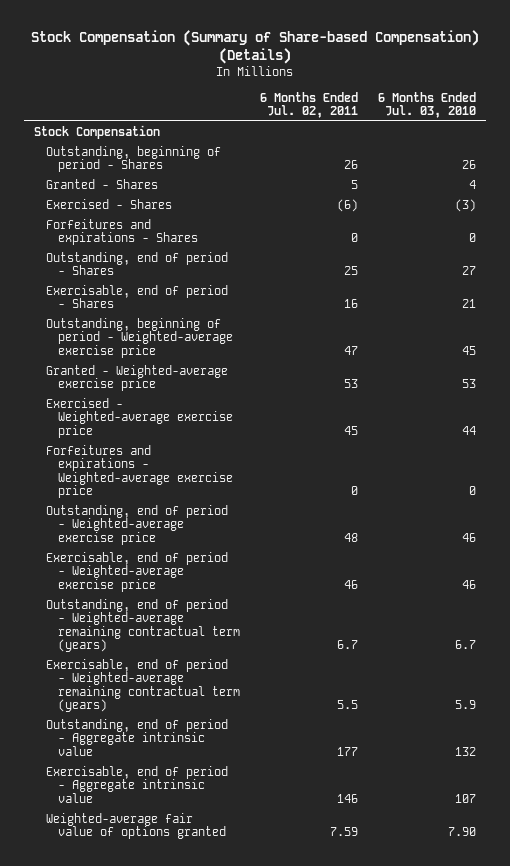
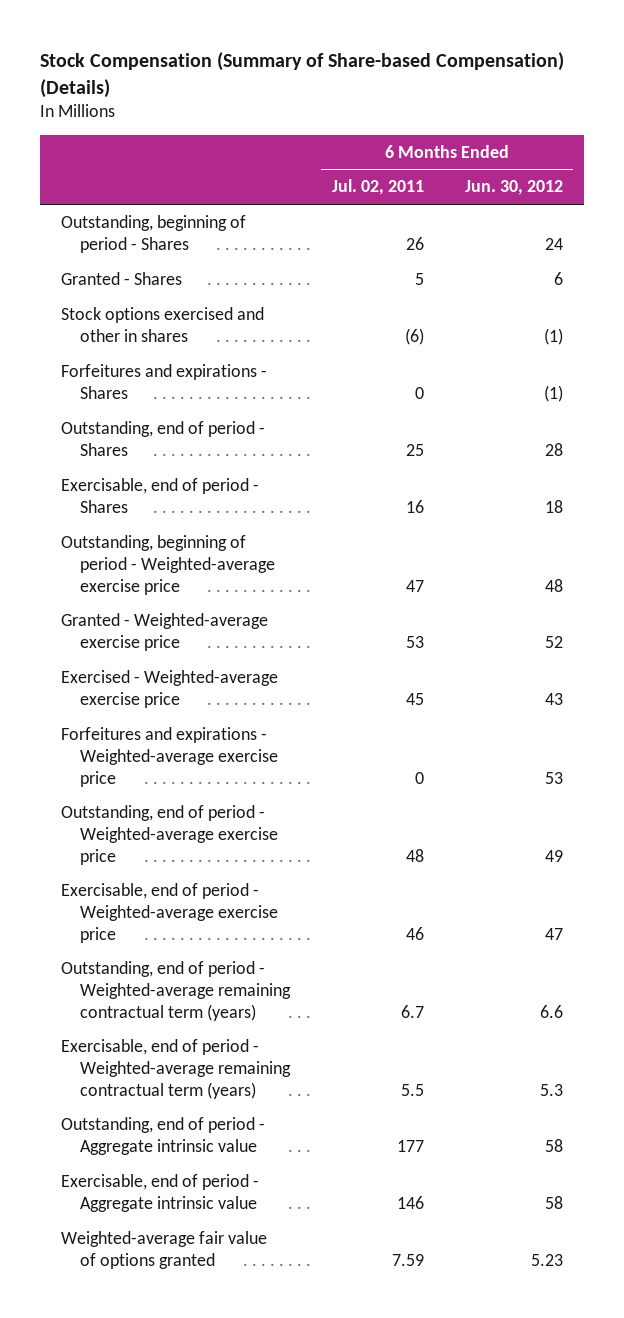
- | 6 Months Ended Jul. 02, 2011 | 6 Months Ended Jul. 03, 2010
+ | 6 Months Ended Jul. 02, 2011 | 6 Months Ended Jun. 30, 2012
- Stock Compensation
- Exercised - Shares | (6) | (3)
+ Stock options exercised and other in shares | (6) | (1)

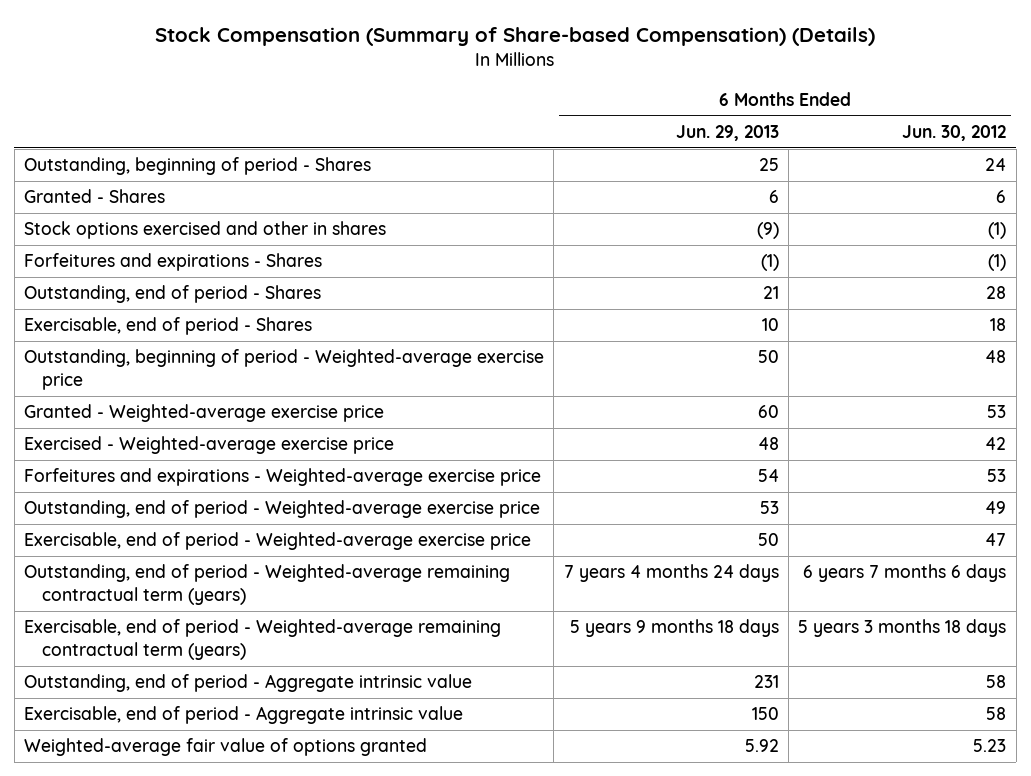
- | 6 Months Ended Jul. 02, 2011 | 6 Months Ended Jun. 30, 2012
+ | 6 Months Ended Jun. 29, 2013 | 6 Months Ended Jun. 30, 2012
- Granted - Weighted-average exercise price | 53 | 52
- Exercised - Weighted-average exercise price | 45 | 43
+ Granted - Weighted-average exercise price | 60 | 53
+ Exercised - Weighted-average exercise price | 48 | 42
- Outstanding, end of period - Weighted-average remaining contractual term (years) | 6.7 | 6.6
- Exercisable, end of period - Weighted-average remaining contractual term (years) | 5.5 | 5.3
+ Outstanding, end of period - Weighted-average remaining contractual term (years) | 7 years 4 months 24 days | 6 years 7 months 6 days
+ Exercisable, end of period - Weighted-average remaining contractual term (years) | 5 years 9 months 18 days | 5 years 3 months 18 days

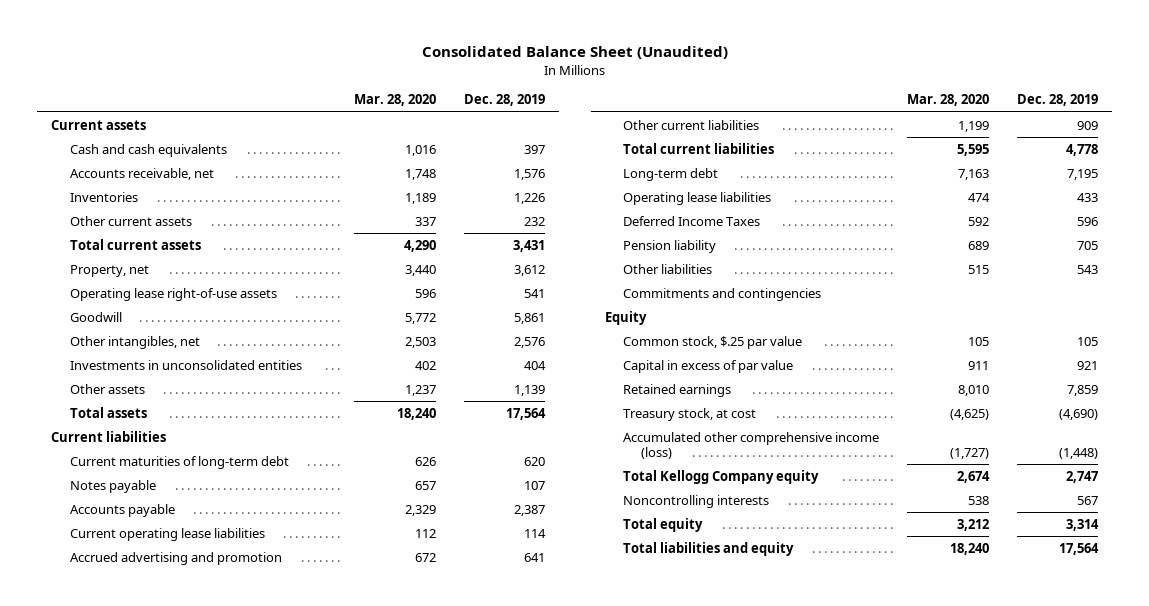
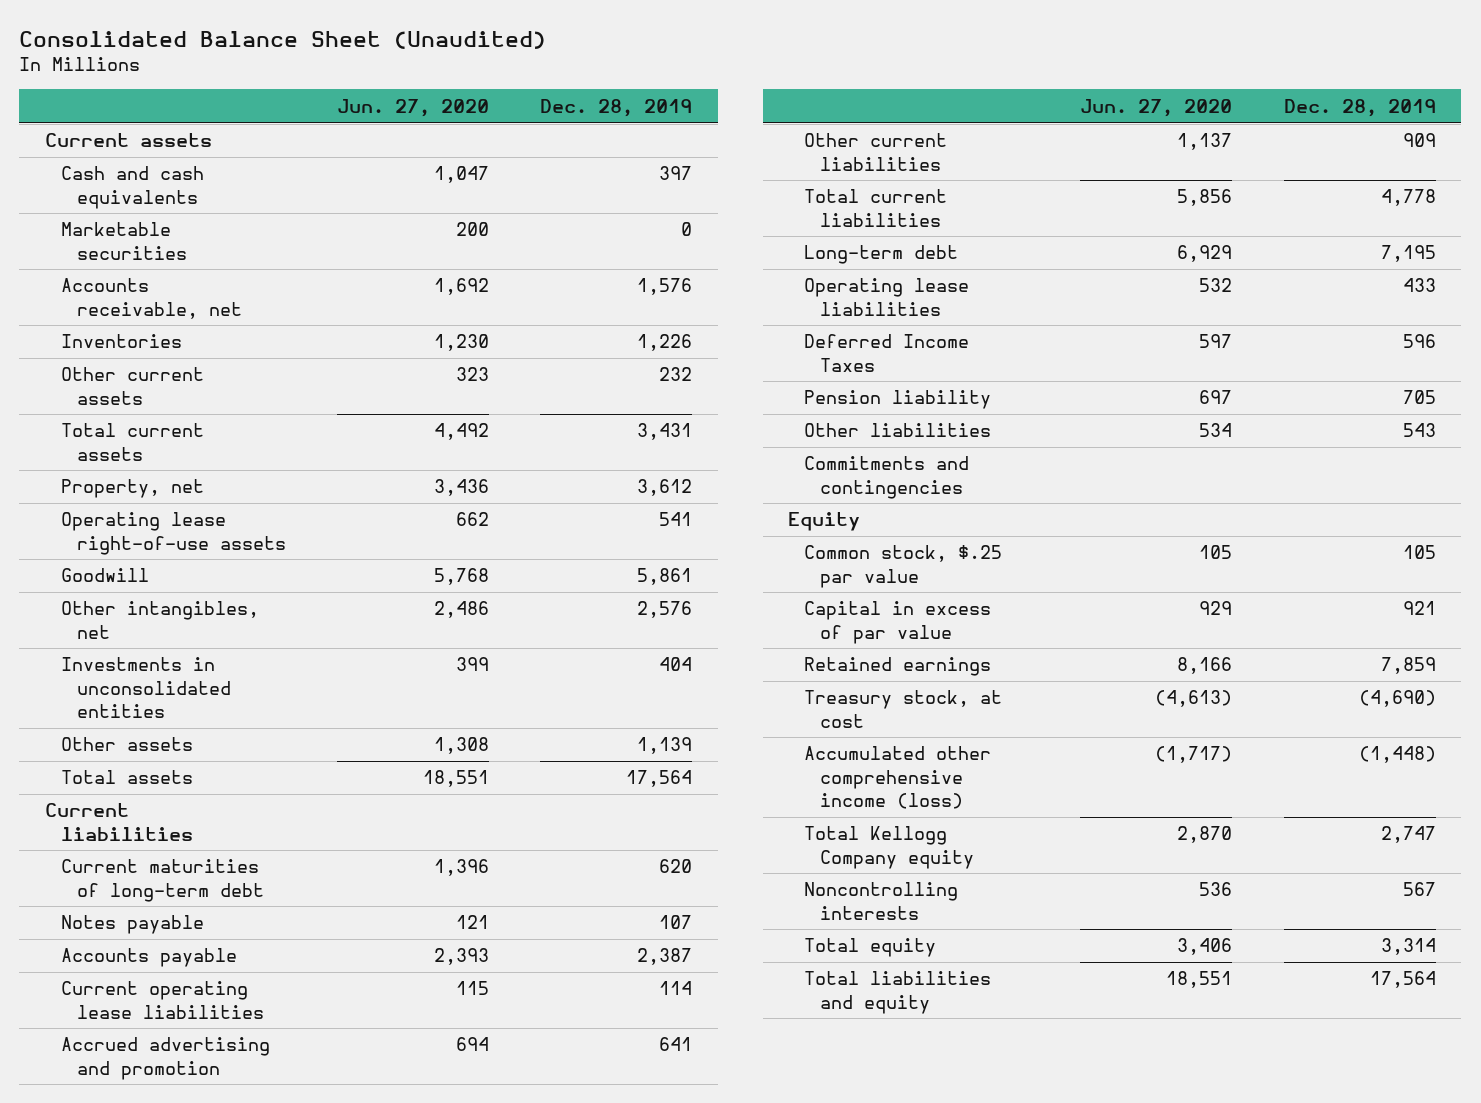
- | Mar. 28, 2020 | Dec. 28, 2019
+ | Jun. 27, 2020 | Dec. 28, 2019
+ Marketable securities | 200 | 0

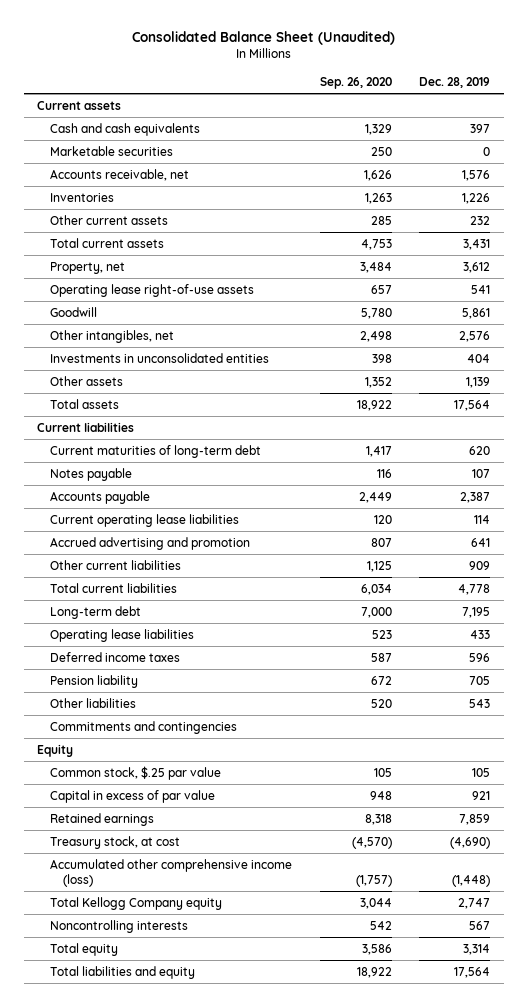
- | Jun. 27, 2020 | Dec. 28, 2019
+ | Sep. 26, 2020 | Dec. 28, 2019
- Deferred Income Taxes | 597 | 596
+ Deferred income taxes | 587 | 596

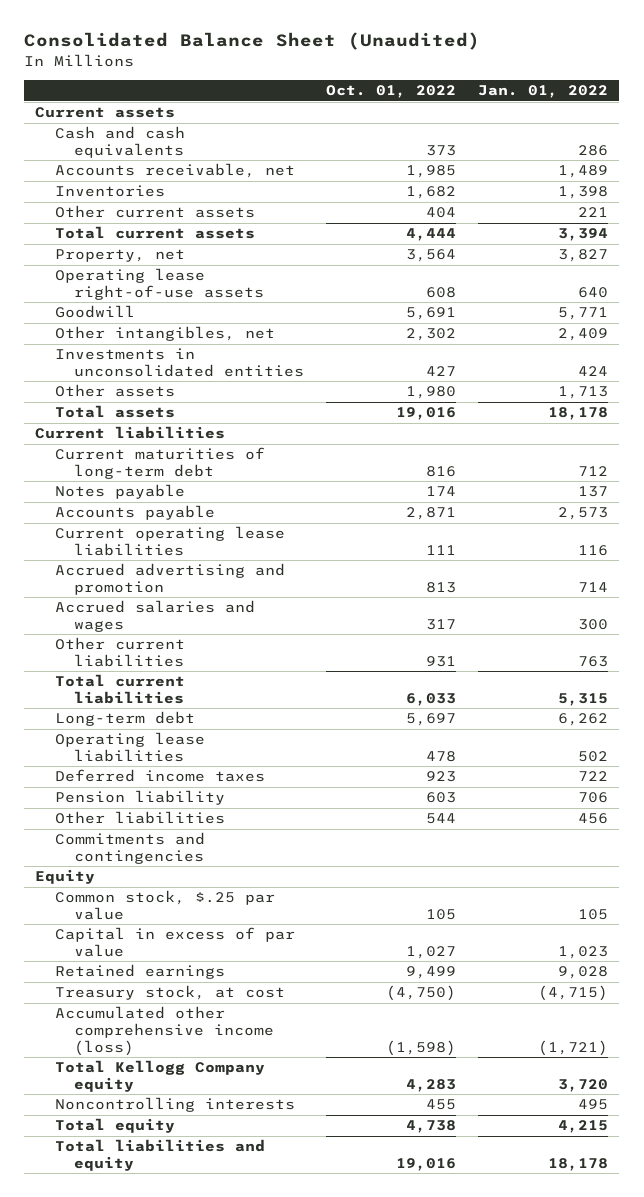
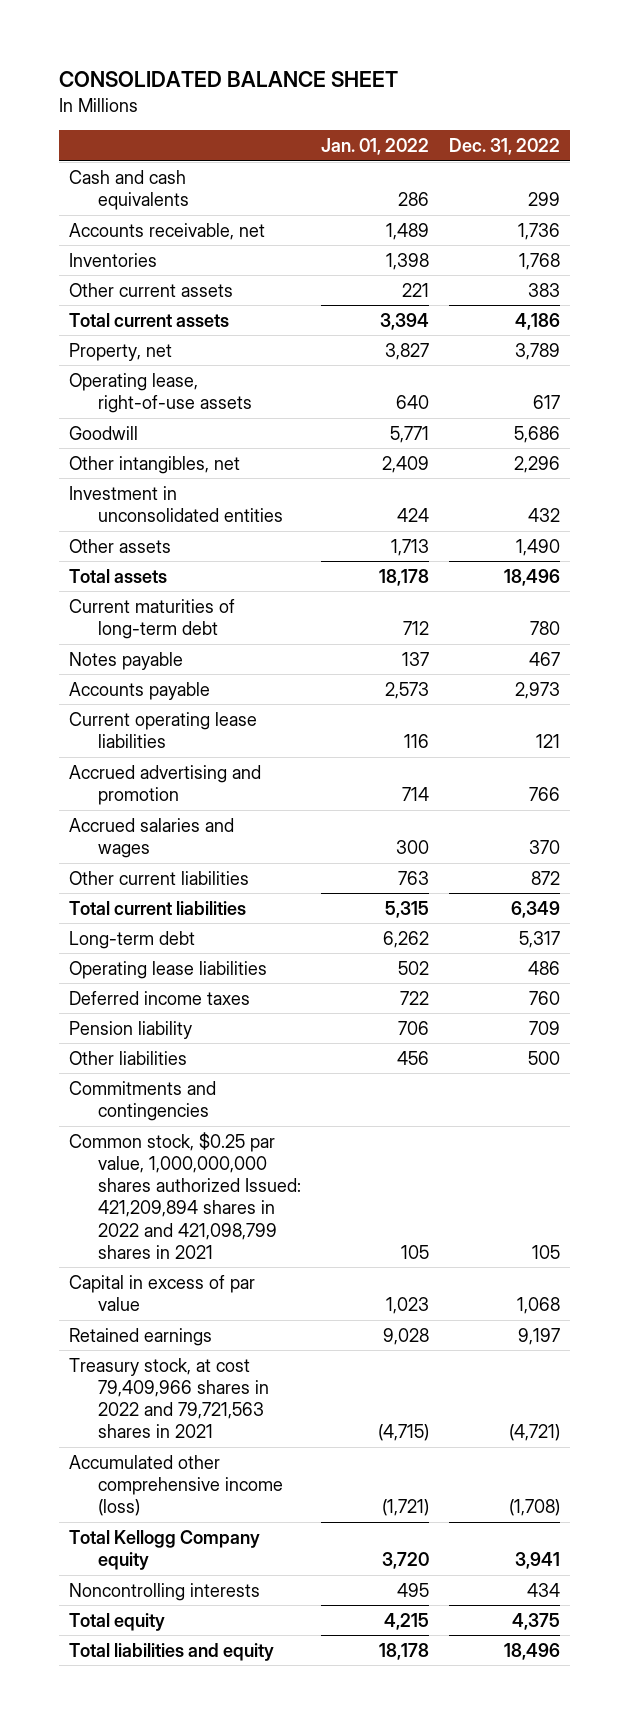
- Consolidated Balance Sheet (Unaudited)
+ CONSOLIDATED BALANCE SHEET
- | Oct. 01, 2022 | Jan. 01, 2022
+ | Jan. 01, 2022 | Dec. 31, 2022
- Current assets
- Operating lease right-of-use assets | 608 | 640
+ Operating lease, right-of-use assets | 640 | 617
- Investments in unconsolidated entities | 427 | 424
+ Investment in unconsolidated entities | 424 | 432
- Current liabilities
- Equity
- Common stock, $.25 par value | 105 | 105
+ Common stock, $0.25 par value, 1,000,000,000 shares authorized Issued: 421,209,894 shares in 2022 and 421,098,799 shares in 2021 | 105 | 105
- Treasury stock, at cost | (4,750) | (4,715)
+ Treasury stock, at cost 79,409,966 shares in 2022 and 79,721,563 shares in 2021 | (4,715) | (4,721)

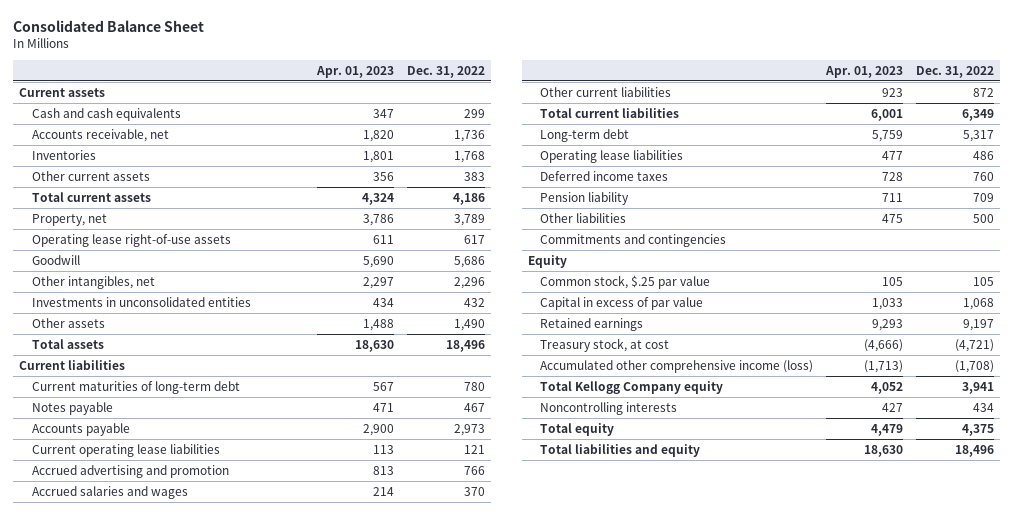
- CONSOLIDATED BALANCE SHEET
+ Consolidated Balance Sheet
- | Jan. 01, 2022 | Dec. 31, 2022
+ | Apr. 01, 2023 | Dec. 31, 2022
+ Current assets
- Operating lease, right-of-use assets | 640 | 617
+ Operating lease right-of-use assets | 611 | 617
- Investment in unconsolidated entities | 424 | 432
+ Investments in unconsolidated entities | 434 | 432
+ Current liabilities
- Common stock, $0.25 par value, 1,000,000,000 shares authorized Issued: 421,209,894 shares in 2022 and 421,098,799 shares in 2021 | 105 | 105
+ Equity
+ Common stock, $.25 par value | 105 | 105
- Treasury stock, at cost 79,409,966 shares in 2022 and 79,721,563 shares in 2021 | (4,715) | (4,721)
+ Treasury stock, at cost | (4,666) | (4,721)

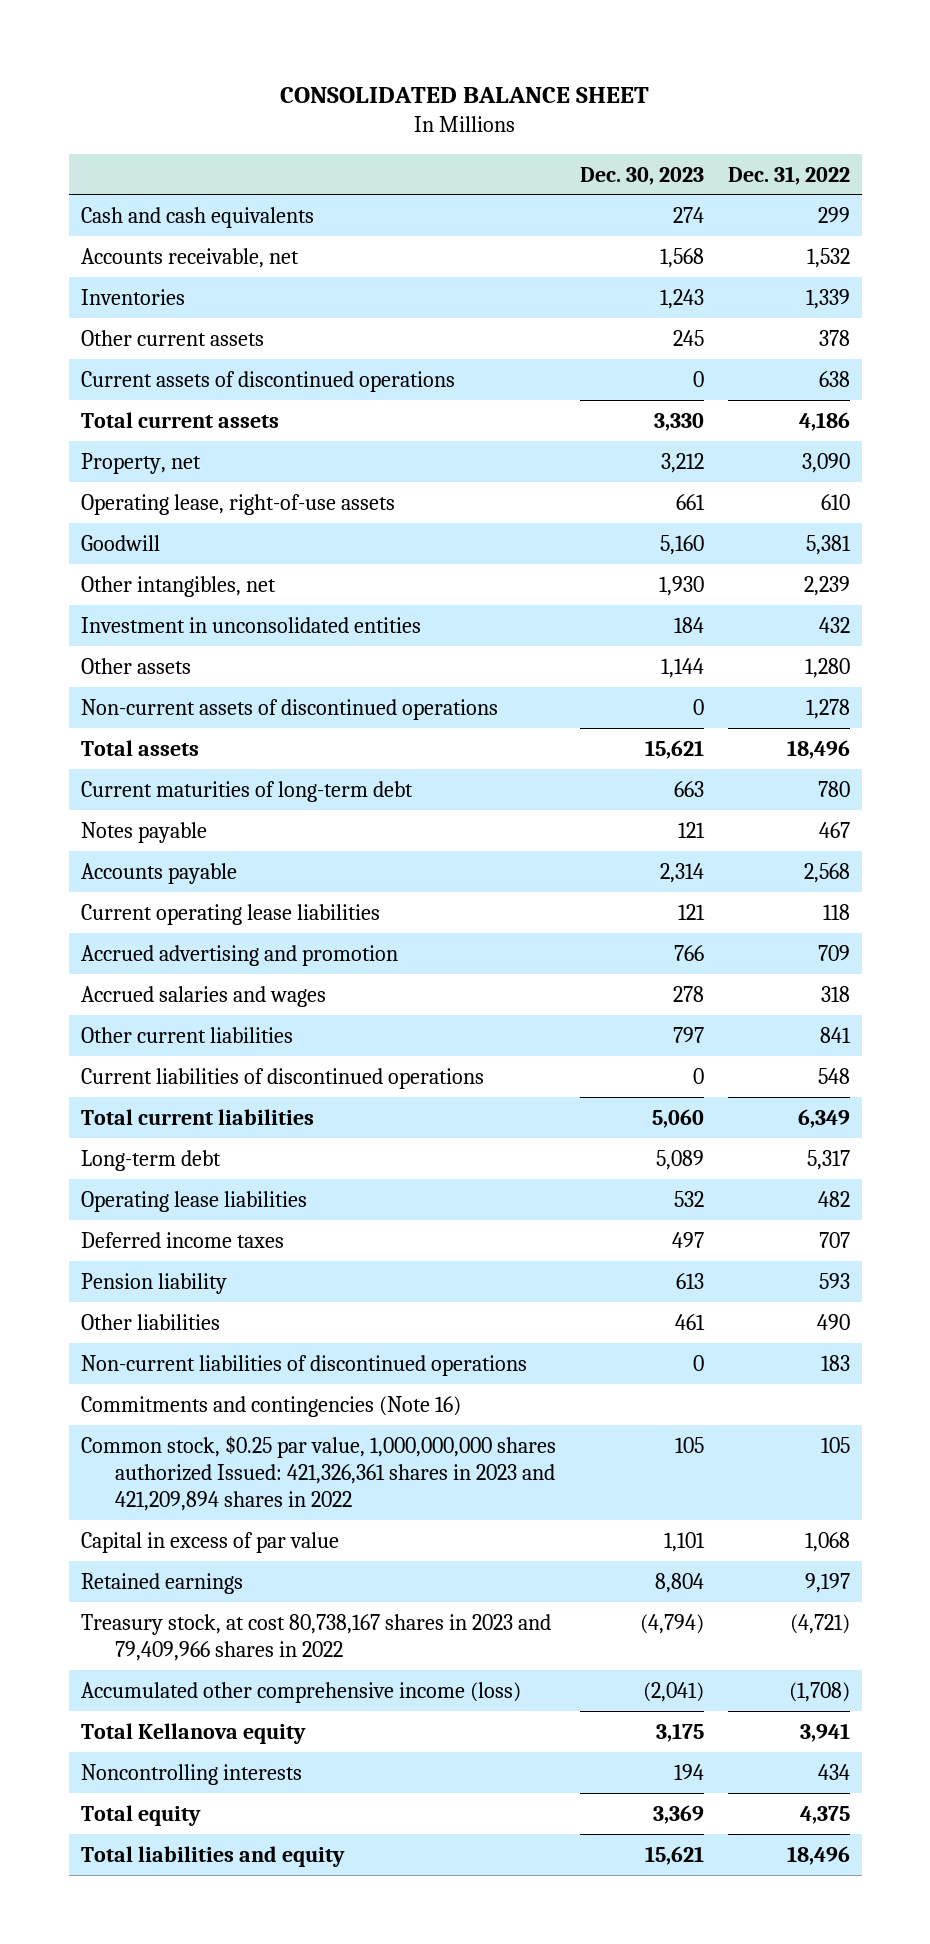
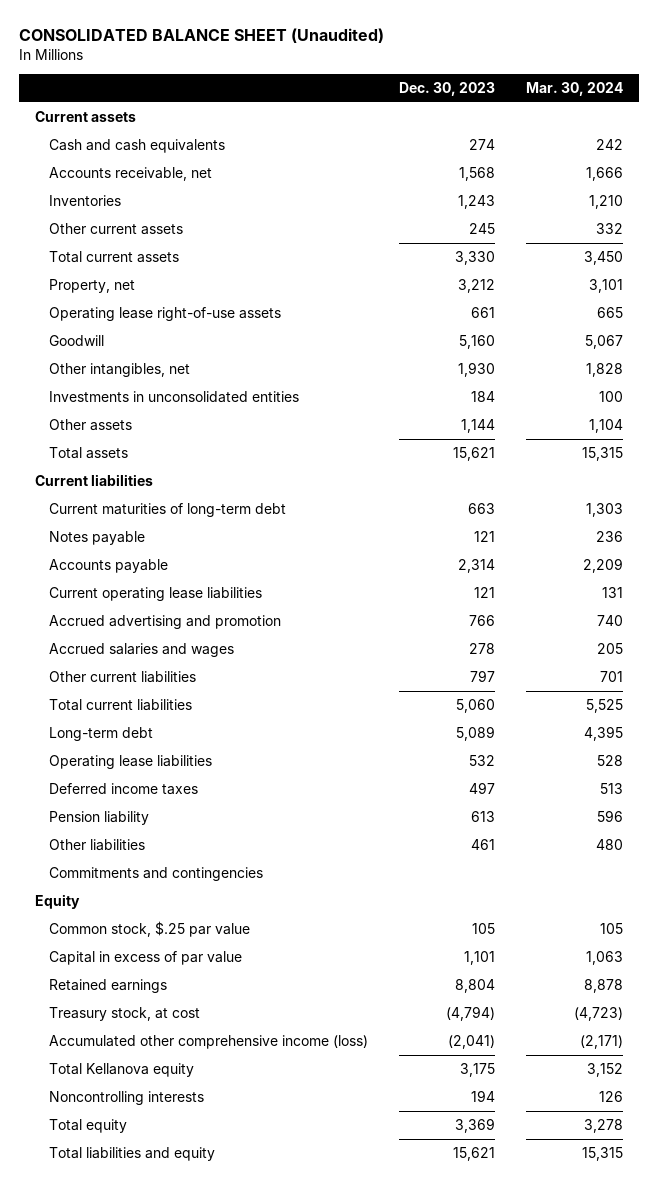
- CONSOLIDATED BALANCE SHEET
+ CONSOLIDATED BALANCE SHEET (Unaudited)
- | Dec. 30, 2023 | Dec. 31, 2022
+ | Dec. 30, 2023 | Mar. 30, 2024
+ Current assets
- Current assets of discontinued operations | 0 | 638
- Operating lease, right-of-use assets | 661 | 610
+ Operating lease right-of-use assets | 661 | 665
- Investment in unconsolidated entities | 184 | 432
+ Investments in unconsolidated entities | 184 | 100
- Non-current assets of discontinued operations | 0 | 1,278
+ Current liabilities
- Current liabilities of discontinued operations | 0 | 548
- Non-current liabilities of discontinued operations | 0 | 183
- Commitments and contingencies (Note 16)
- Common stock, $0.25 par value, 1,000,000,000 shares authorized Issued: 421,326,361 shares in 2023 and 421,209,894 shares in 2022 | 105 | 105
+ Commitments and contingencies
+ Equity
+ Common stock, $.25 par value | 105 | 105
- Treasury stock, at cost 80,738,167 shares in 2023 and 79,409,966 shares in 2022 | (4,794) | (4,721)
+ Treasury stock, at cost | (4,794) | (4,723)

